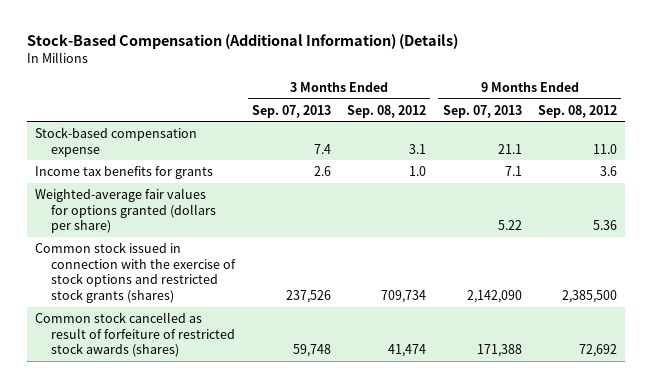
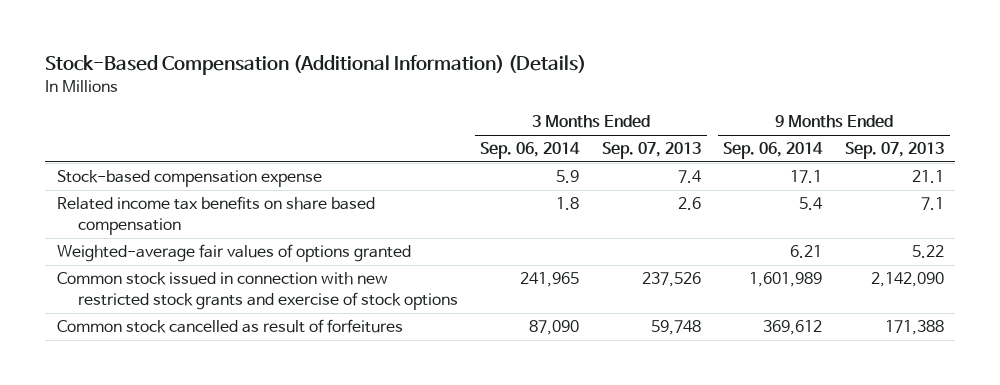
- | 3 Months Ended Sep. 07, 2013 | 3 Months Ended Sep. 08, 2012 | 9 Months Ended Sep. 07, 2013 | 9 Months Ended Sep. 08, 2012
+ | 3 Months Ended Sep. 06, 2014 | 3 Months Ended Sep. 07, 2013 | 9 Months Ended Sep. 06, 2014 | 9 Months Ended Sep. 07, 2013
- Income tax benefits for grants | 2.6 | 1.0 | 7.1 | 3.6
- Weighted-average fair values for options granted (dollars per share) | | | 5.22 | 5.36
- Common stock issued in connection with the exercise of stock options and restricted stock grants (shares) | 237,526 | 709,734 | 2,142,090 | 2,385,500
- Common stock cancelled as result of forfeiture of restricted stock awards (shares) | 59,748 | 41,474 | 171,388 | 72,692
+ Related income tax benefits on share based compensation | 1.8 | 2.6 | 5.4 | 7.1
+ Weighted-average fair values of options granted | | | 6.21 | 5.22
+ Common stock issued in connection with new restricted stock grants and exercise of stock options | 241,965 | 237,526 | 1,601,989 | 2,142,090
+ Common stock cancelled as result of forfeitures | 87,090 | 59,748 | 369,612 | 171,388

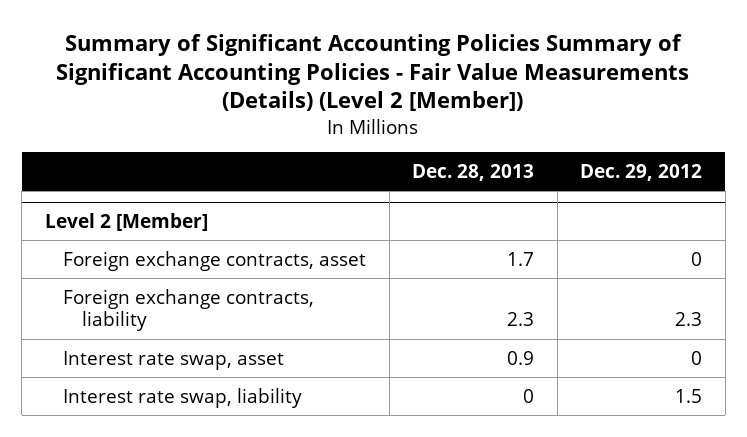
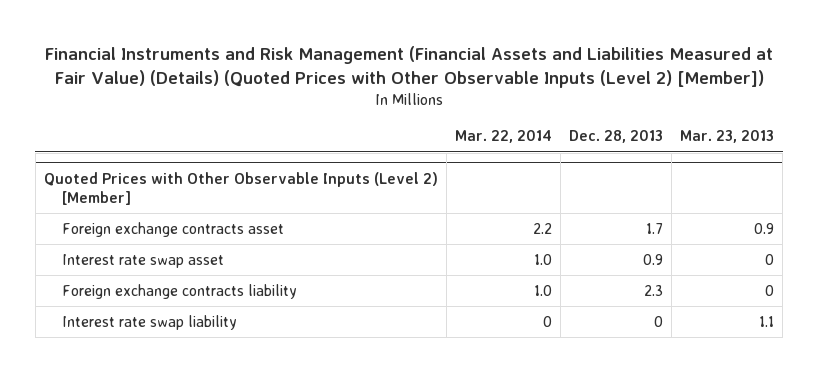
- Summary of Significant Accounting Policies Summary of Significant Accounting Policies - Fair Value Measurements (Details) (Level 2 [Member])
+ Financial Instruments and Risk Management (Financial Assets and Liabilities Measured at Fair Value) (Details) (Quoted Prices with Other Observable Inputs (Level 2) [Member])
- | Dec. 28, 2013 | Dec. 29, 2012
+ | Mar. 22, 2014 | Dec. 28, 2013 | Mar. 23, 2013
- Level 2 [Member]
- Foreign exchange contracts, asset | 1.7 | 0
- Foreign exchange contracts, liability | 2.3 | 2.3
- Interest rate swap, asset | 0.9 | 0
- Interest rate swap, liability | 0 | 1.5
+ Quoted Prices with Other Observable Inputs (Level 2) [Member]
+ Foreign exchange contracts asset | 2.2 | 1.7 | 0.9
+ Interest rate swap asset | 1.0 | 0.9 | 0
+ Foreign exchange contracts liability | 1.0 | 2.3 | 0
+ Interest rate swap liability | 0 | 0 | 1.1

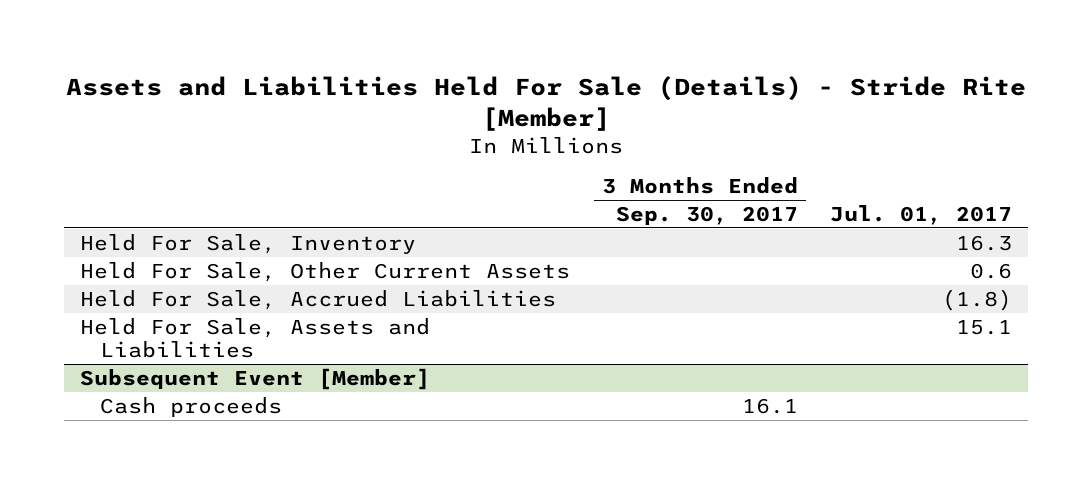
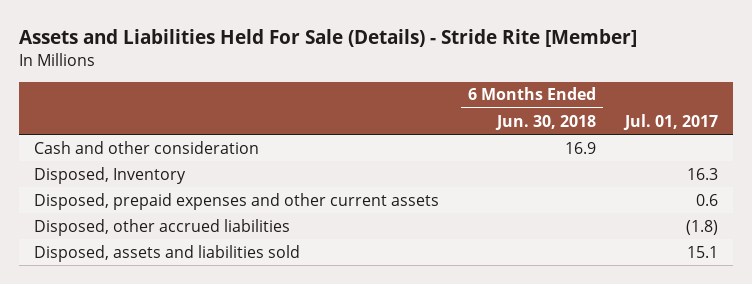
- | 3 Months Ended Sep. 30, 2017 | Jul. 01, 2017
+ | 6 Months Ended Jun. 30, 2018 | Jul. 01, 2017
- Held For Sale, Inventory | | 16.3
- Held For Sale, Other Current Assets | | 0.6
- Held For Sale, Accrued Liabilities | | (1.8)
- Held For Sale, Assets and Liabilities | | 15.1
- Subsequent Event [Member]
- Cash proceeds | 16.1 |
+ Cash and other consideration | 16.9 |
+ Disposed, Inventory | | 16.3
+ Disposed, prepaid expenses and other current assets | | 0.6
+ Disposed, other accrued liabilities | | (1.8)
+ Disposed, assets and liabilities sold | | 15.1

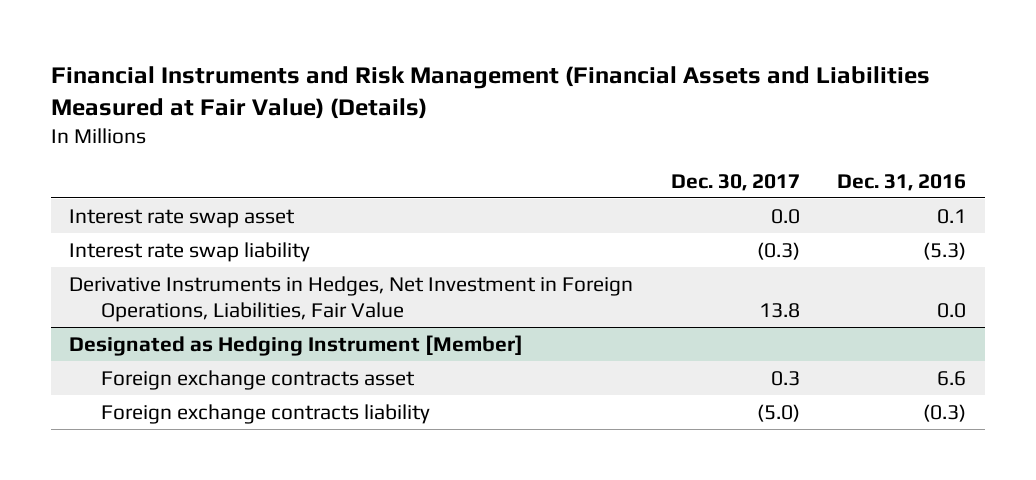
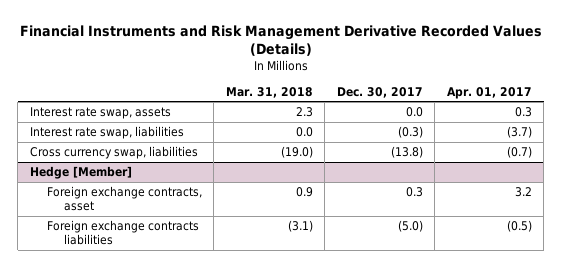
- Financial Instruments and Risk Management (Financial Assets and Liabilities Measured at Fair Value) (Details)
+ Financial Instruments and Risk Management Derivative Recorded Values (Details)
- | Dec. 30, 2017 | Dec. 31, 2016
+ | Mar. 31, 2018 | Dec. 30, 2017 | Apr. 01, 2017
- Interest rate swap asset | 0.0 | 0.1
- Interest rate swap liability | (0.3) | (5.3)
- Derivative Instruments in Hedges, Net Investment in Foreign Operations, Liabilities, Fair Value | 13.8 | 0.0
- Designated as Hedging Instrument [Member]
- Foreign exchange contracts asset | 0.3 | 6.6
- Foreign exchange contracts liability | (5.0) | (0.3)
+ Interest rate swap, assets | 2.3 | 0.0 | 0.3
+ Interest rate swap, liabilities | 0.0 | (0.3) | (3.7)
+ Cross currency swap, liabilities | (19.0) | (13.8) | (0.7)
+ Hedge [Member]
+ Foreign exchange contracts, asset | 0.9 | 0.3 | 3.2
+ Foreign exchange contracts liabilities | (3.1) | (5.0) | (0.5)

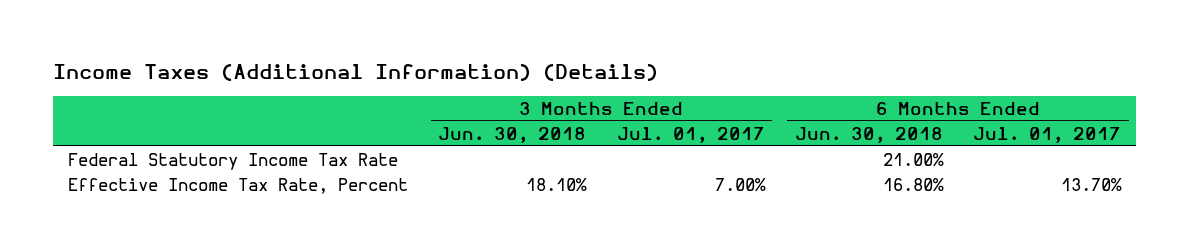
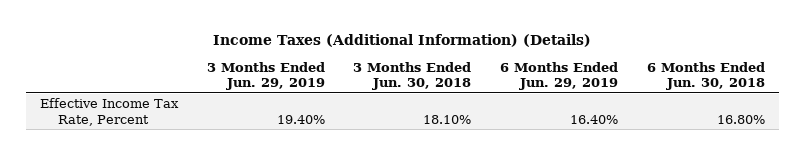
- | 3 Months Ended Jun. 30, 2018 | 3 Months Ended Jul. 01, 2017 | 6 Months Ended Jun. 30, 2018 | 6 Months Ended Jul. 01, 2017
+ | 3 Months Ended Jun. 29, 2019 | 3 Months Ended Jun. 30, 2018 | 6 Months Ended Jun. 29, 2019 | 6 Months Ended Jun. 30, 2018
- Federal Statutory Income Tax Rate | | | 21.00% |

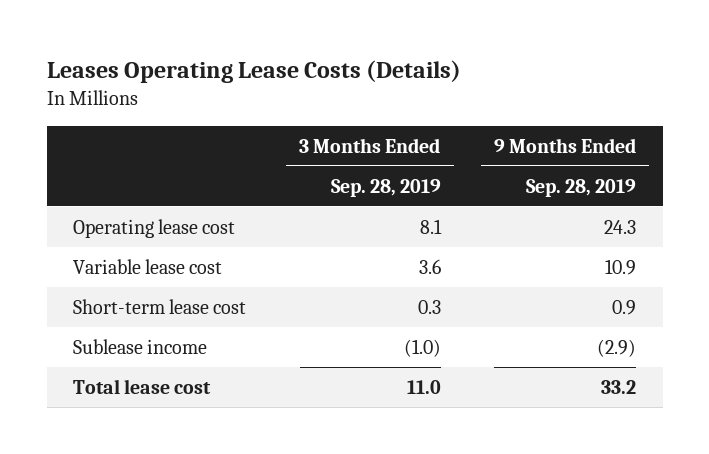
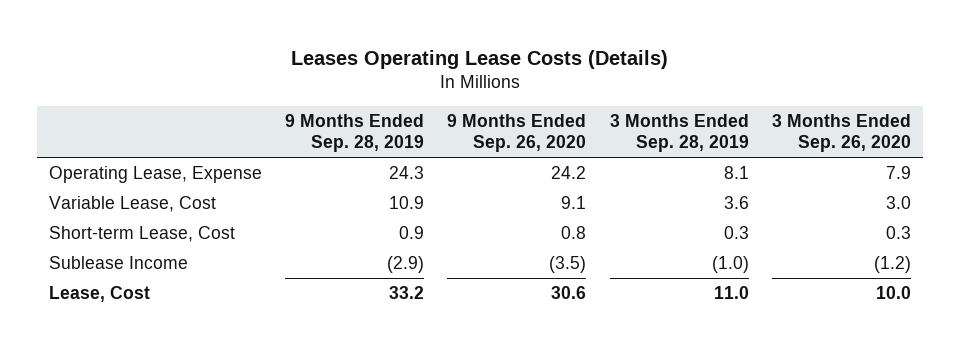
- | 3 Months Ended Sep. 28, 2019 | 9 Months Ended Sep. 28, 2019
+ | 9 Months Ended Sep. 28, 2019 | 9 Months Ended Sep. 26, 2020 | 3 Months Ended Sep. 28, 2019 | 3 Months Ended Sep. 26, 2020
- Operating lease cost | 8.1 | 24.3
- Variable lease cost | 3.6 | 10.9
- Short-term lease cost | 0.3 | 0.9
- Sublease income | (1.0) | (2.9)
- Total lease cost | 11.0 | 33.2
+ Operating Lease, Expense | 24.3 | 24.2 | 8.1 | 7.9
+ Variable Lease, Cost | 10.9 | 9.1 | 3.6 | 3.0
+ Short-term Lease, Cost | 0.9 | 0.8 | 0.3 | 0.3
+ Sublease Income | (2.9) | (3.5) | (1.0) | (1.2)
+ Lease, Cost | 33.2 | 30.6 | 11.0 | 10.0

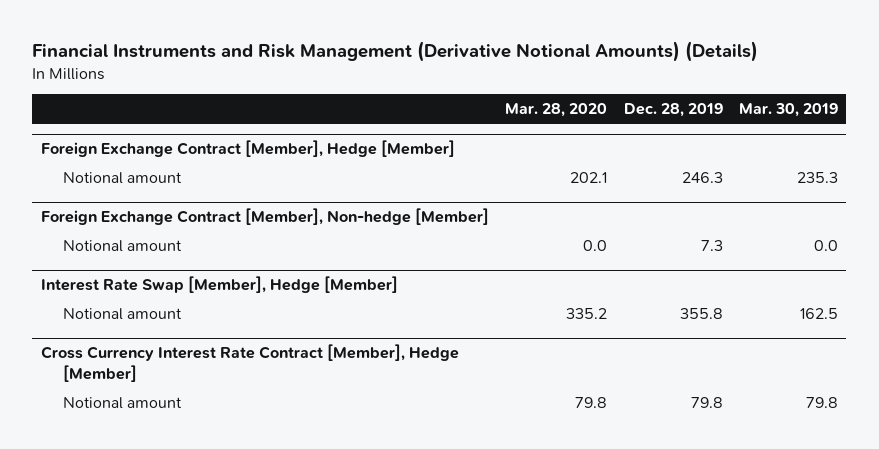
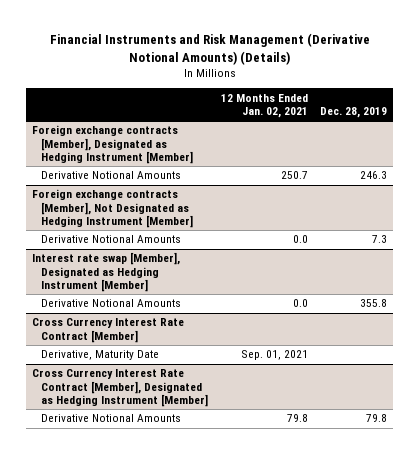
- | Mar. 28, 2020 | Dec. 28, 2019 | Mar. 30, 2019
+ | 12 Months Ended Jan. 02, 2021 | Dec. 28, 2019
- Foreign Exchange Contract [Member], Hedge [Member]
- Notional amount | 202.1 | 246.3 | 235.3
- Foreign Exchange Contract [Member], Non-hedge [Member]
- Notional amount | 0.0 | 7.3 | 0.0
- Interest Rate Swap [Member], Hedge [Member]
- Notional amount | 335.2 | 355.8 | 162.5
- Cross Currency Interest Rate Contract [Member], Hedge [Member]
- Notional amount | 79.8 | 79.8 | 79.8
+ Foreign exchange contracts [Member], Designated as Hedging Instrument [Member]
+ Derivative Notional Amounts | 250.7 | 246.3
+ Foreign exchange contracts [Member], Not Designated as Hedging Instrument [Member]
+ Derivative Notional Amounts | 0.0 | 7.3
+ Interest rate swap [Member], Designated as Hedging Instrument [Member]
+ Derivative Notional Amounts | 0.0 | 355.8
+ Cross Currency Interest Rate Contract [Member]
+ Derivative, Maturity Date | Sep. 01, 2021 |
+ Cross Currency Interest Rate Contract [Member], Designated as Hedging Instrument [Member]
+ Derivative Notional Amounts | 79.8 | 79.8

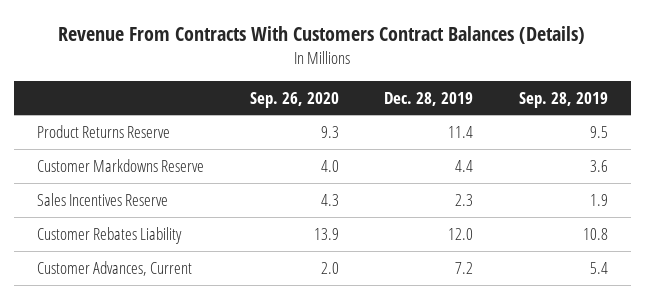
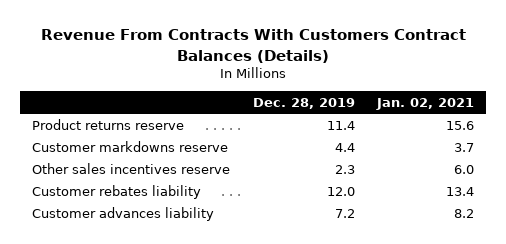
- | Sep. 26, 2020 | Dec. 28, 2019 | Sep. 28, 2019
+ | Dec. 28, 2019 | Jan. 02, 2021
- Product Returns Reserve | 9.3 | 11.4 | 9.5
- Customer Markdowns Reserve | 4.0 | 4.4 | 3.6
- Sales Incentives Reserve | 4.3 | 2.3 | 1.9
- Customer Rebates Liability | 13.9 | 12.0 | 10.8
- Customer Advances, Current | 2.0 | 7.2 | 5.4
+ Product returns reserve | 11.4 | 15.6
+ Customer markdowns reserve | 4.4 | 3.7
+ Other sales incentives reserve | 2.3 | 6.0
+ Customer rebates liability | 12.0 | 13.4
+ Customer advances liability | 7.2 | 8.2

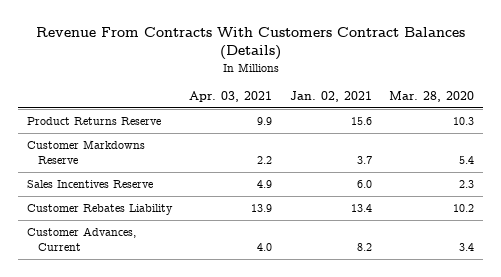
- | Dec. 28, 2019 | Jan. 02, 2021
+ | Apr. 03, 2021 | Jan. 02, 2021 | Mar. 28, 2020
- Product returns reserve | 11.4 | 15.6
- Customer markdowns reserve | 4.4 | 3.7
- Other sales incentives reserve | 2.3 | 6.0
- Customer rebates liability | 12.0 | 13.4
- Customer advances liability | 7.2 | 8.2
+ Product Returns Reserve | 9.9 | 15.6 | 10.3
+ Customer Markdowns Reserve | 2.2 | 3.7 | 5.4
+ Sales Incentives Reserve | 4.9 | 6.0 | 2.3
+ Customer Rebates Liability | 13.9 | 13.4 | 10.2
+ Customer Advances, Current | 4.0 | 8.2 | 3.4

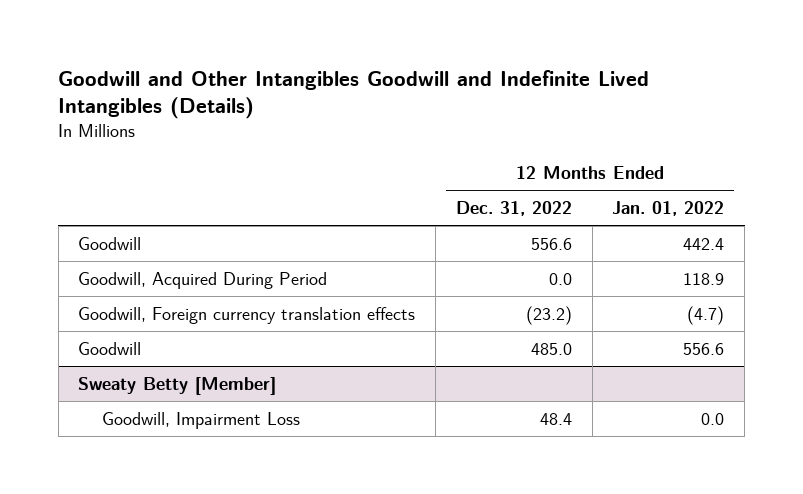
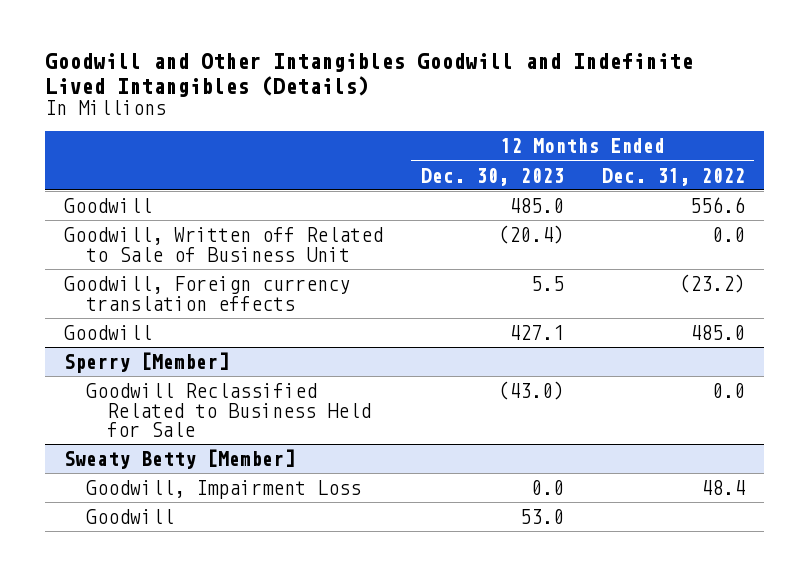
- | 12 Months Ended Dec. 31, 2022 | 12 Months Ended Jan. 01, 2022
+ | 12 Months Ended Dec. 30, 2023 | 12 Months Ended Dec. 31, 2022
- Goodwill, Acquired During Period | 0.0 | 118.9
+ Goodwill, Written off Related to Sale of Business Unit | (20.4) | 0.0
+ Sperry [Member]
+ Goodwill Reclassified Related to Business Held for Sale | (43.0) | 0.0
@ Sweaty Betty [Member]
+ Goodwill | 53.0 |

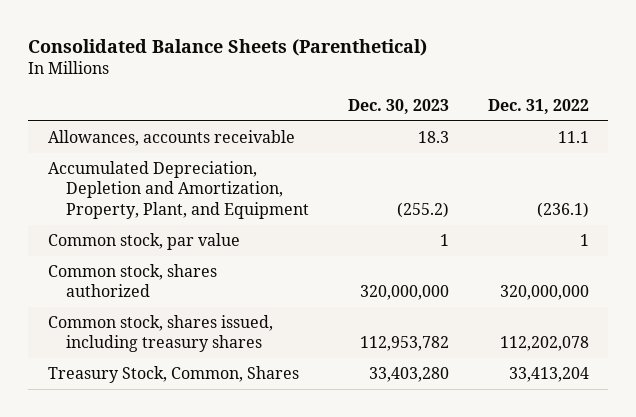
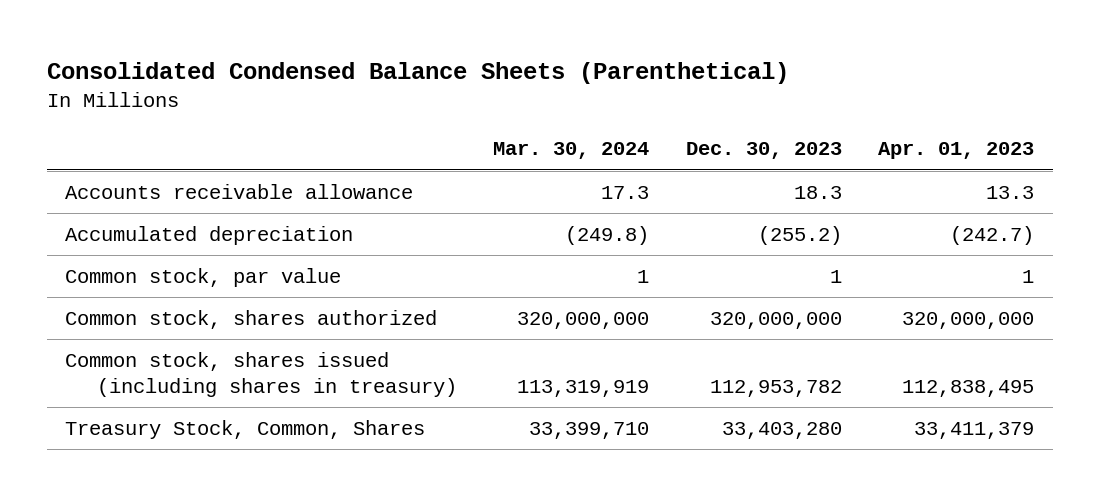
- Consolidated Balance Sheets (Parenthetical)
+ Consolidated Condensed Balance Sheets (Parenthetical)
- | Dec. 30, 2023 | Dec. 31, 2022
+ | Mar. 30, 2024 | Dec. 30, 2023 | Apr. 01, 2023
- Allowances, accounts receivable | 18.3 | 11.1
- Accumulated Depreciation, Depletion and Amortization, Property, Plant, and Equipment | (255.2) | (236.1)
+ Accounts receivable allowance | 17.3 | 18.3 | 13.3
+ Accumulated depreciation | (249.8) | (255.2) | (242.7)
- Common stock, shares issued, including treasury shares | 112,953,782 | 112,202,078
+ Common stock, shares issued (including shares in treasury) | 113,319,919 | 112,953,782 | 112,838,495

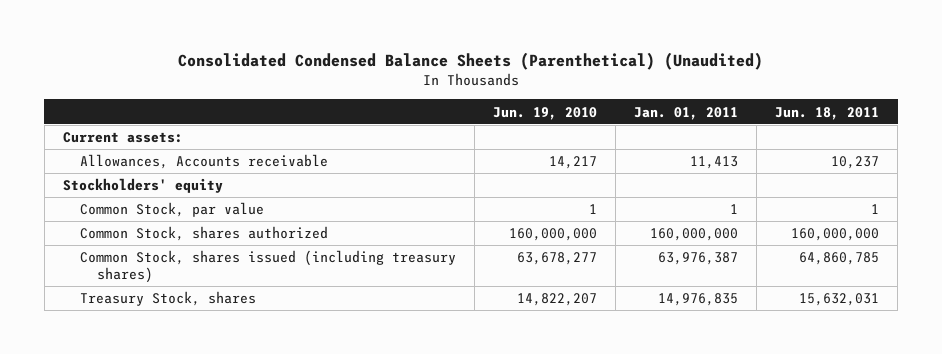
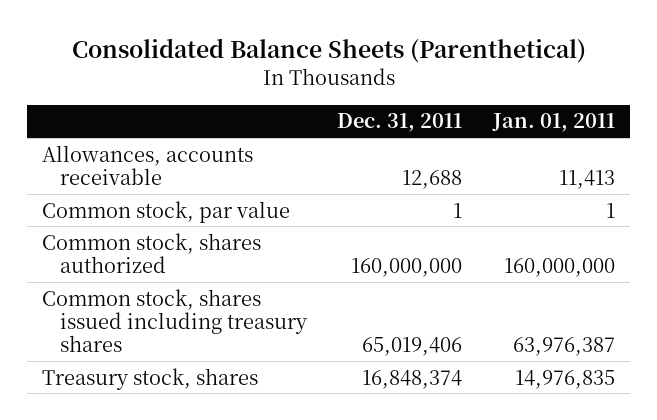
- Consolidated Condensed Balance Sheets (Parenthetical) (Unaudited)
+ Consolidated Balance Sheets (Parenthetical)
- | Jun. 19, 2010 | Jan. 01, 2011 | Jun. 18, 2011
+ | Dec. 31, 2011 | Jan. 01, 2011
- Current assets:
- Allowances, Accounts receivable | 14,217 | 11,413 | 10,237
- Stockholders' equity
- Common Stock, par value | 1 | 1 | 1
- Common Stock, shares authorized | 160,000,000 | 160,000,000 | 160,000,000
- Common Stock, shares issued (including treasury shares) | 63,678,277 | 63,976,387 | 64,860,785
- Treasury Stock, shares | 14,822,207 | 14,976,835 | 15,632,031
+ Allowances, accounts receivable | 12,688 | 11,413
+ Common stock, par value | 1 | 1
+ Common stock, shares authorized | 160,000,000 | 160,000,000
+ Common stock, shares issued including treasury shares | 65,019,406 | 63,976,387
+ Treasury stock, shares | 16,848,374 | 14,976,835

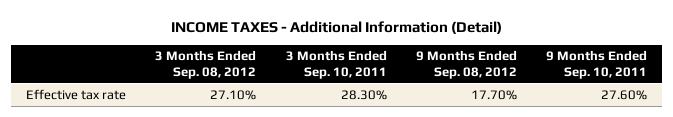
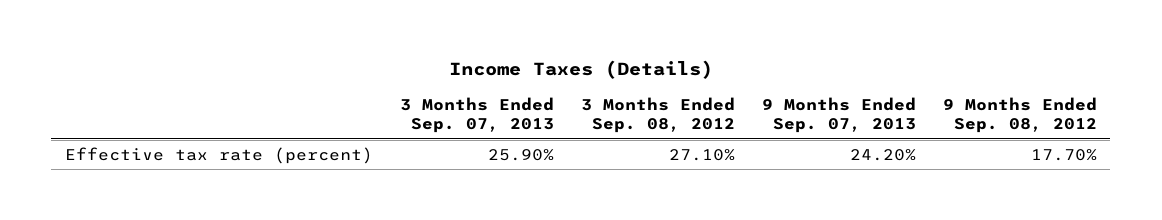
- INCOME TAXES - Additional Information (Detail)
+ Income Taxes (Details)
- | 3 Months Ended Sep. 08, 2012 | 3 Months Ended Sep. 10, 2011 | 9 Months Ended Sep. 08, 2012 | 9 Months Ended Sep. 10, 2011
+ | 3 Months Ended Sep. 07, 2013 | 3 Months Ended Sep. 08, 2012 | 9 Months Ended Sep. 07, 2013 | 9 Months Ended Sep. 08, 2012
- Effective tax rate | 27.10% | 28.30% | 17.70% | 27.60%
+ Effective tax rate (percent) | 25.90% | 27.10% | 24.20% | 17.70%

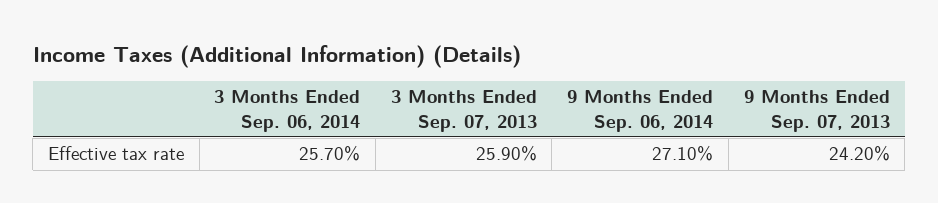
- Income Taxes (Details)
+ Income Taxes (Additional Information) (Details)
- | 3 Months Ended Sep. 07, 2013 | 3 Months Ended Sep. 08, 2012 | 9 Months Ended Sep. 07, 2013 | 9 Months Ended Sep. 08, 2012
+ | 3 Months Ended Sep. 06, 2014 | 3 Months Ended Sep. 07, 2013 | 9 Months Ended Sep. 06, 2014 | 9 Months Ended Sep. 07, 2013
- Effective tax rate (percent) | 25.90% | 27.10% | 24.20% | 17.70%
+ Effective tax rate | 25.70% | 25.90% | 27.10% | 24.20%

